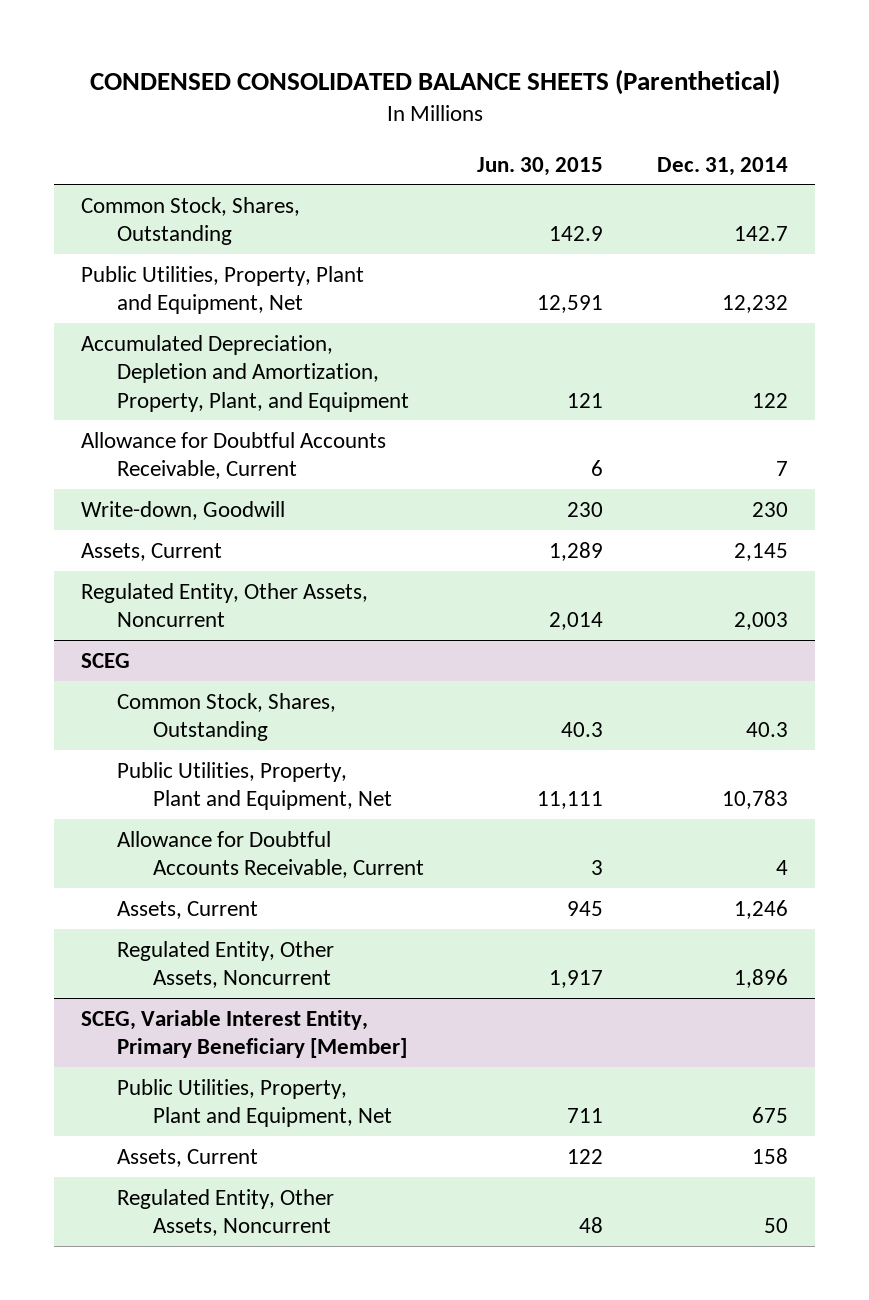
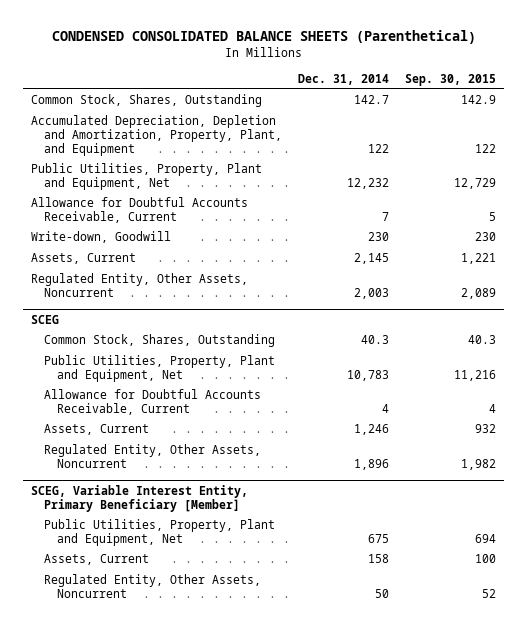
- | Jun. 30, 2015 | Dec. 31, 2014
+ | Dec. 31, 2014 | Sep. 30, 2015
moved down: Public Utilities, Property, Plant and Equipment, Net | 12,232 | 12,729

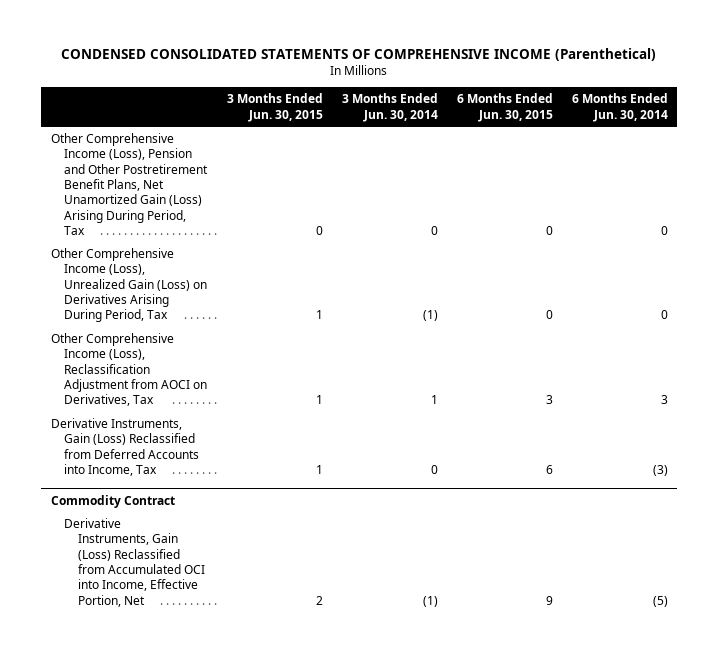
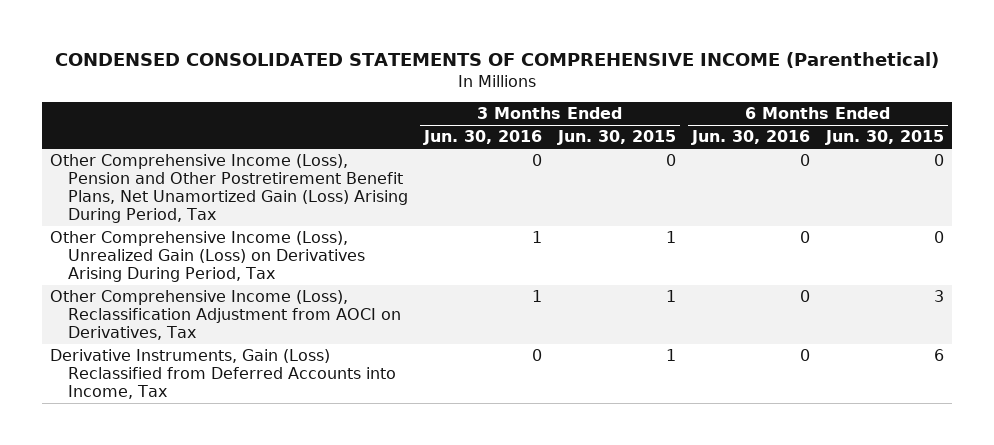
- | 3 Months Ended Jun. 30, 2015 | 3 Months Ended Jun. 30, 2014 | 6 Months Ended Jun. 30, 2015 | 6 Months Ended Jun. 30, 2014
+ | 3 Months Ended Jun. 30, 2016 | 3 Months Ended Jun. 30, 2015 | 6 Months Ended Jun. 30, 2016 | 6 Months Ended Jun. 30, 2015
- Commodity Contract
- Derivative Instruments, Gain (Loss) Reclassified from Accumulated OCI into Income, Effective Portion, Net | 2 | (1) | 9 | (5)

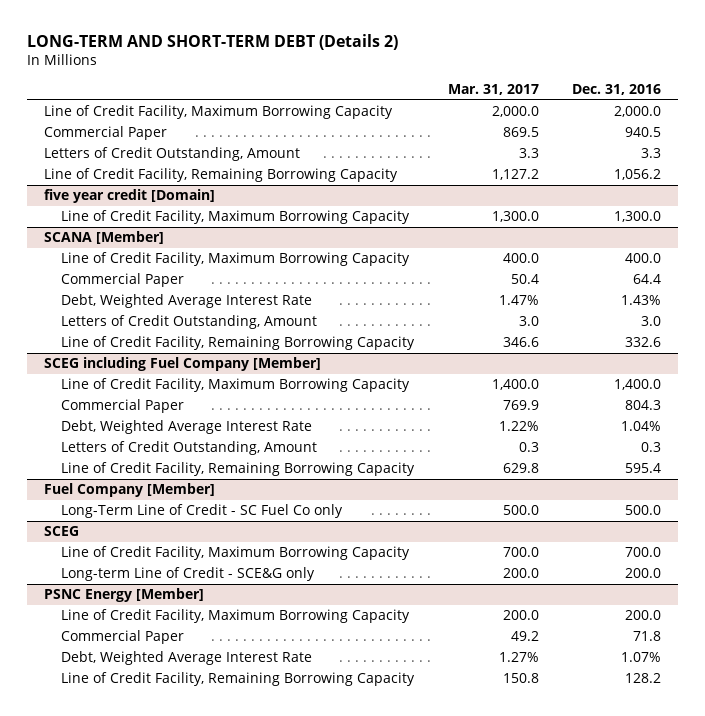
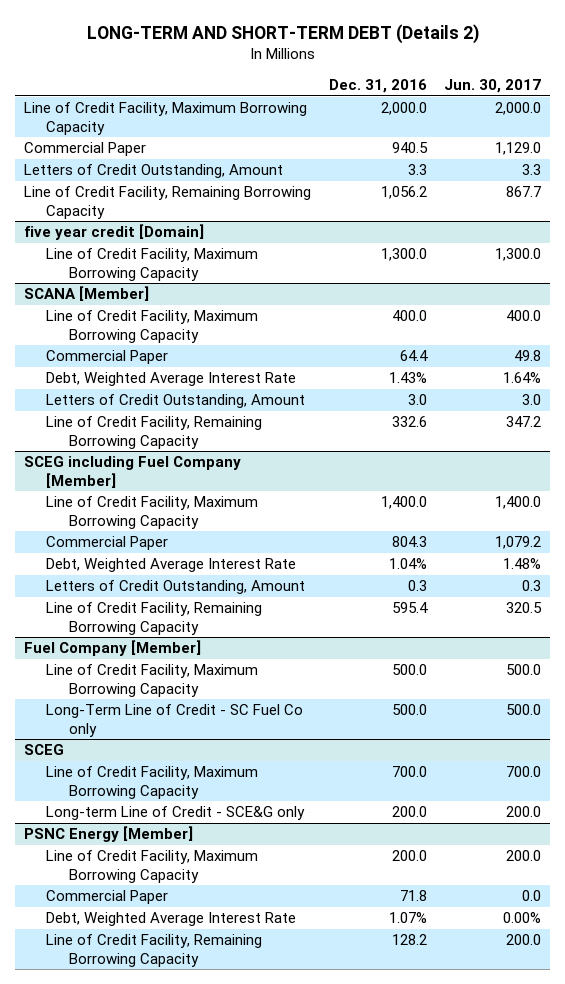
- | Mar. 31, 2017 | Dec. 31, 2016
+ | Dec. 31, 2016 | Jun. 30, 2017
@ Fuel Company [Member]
+ Line of Credit Facility, Maximum Borrowing Capacity | 500.0 | 500.0

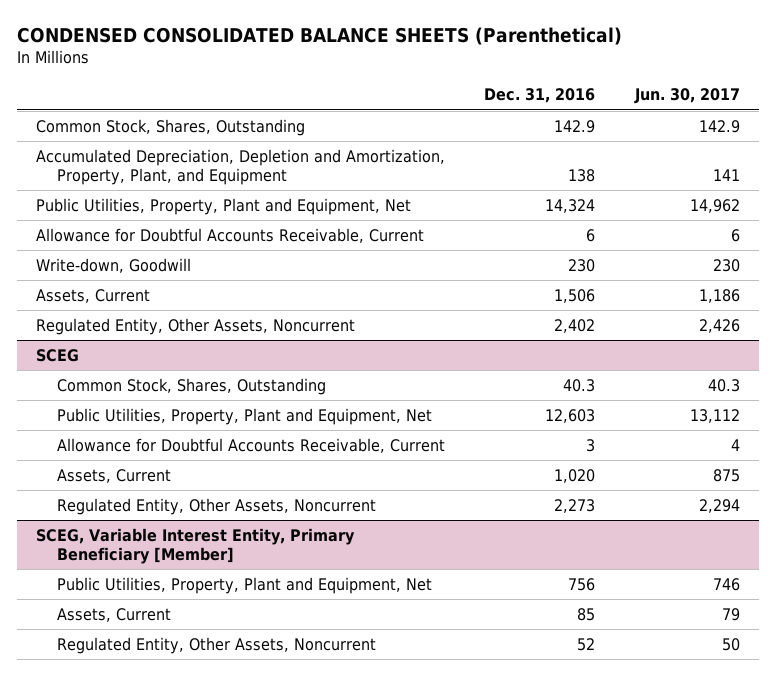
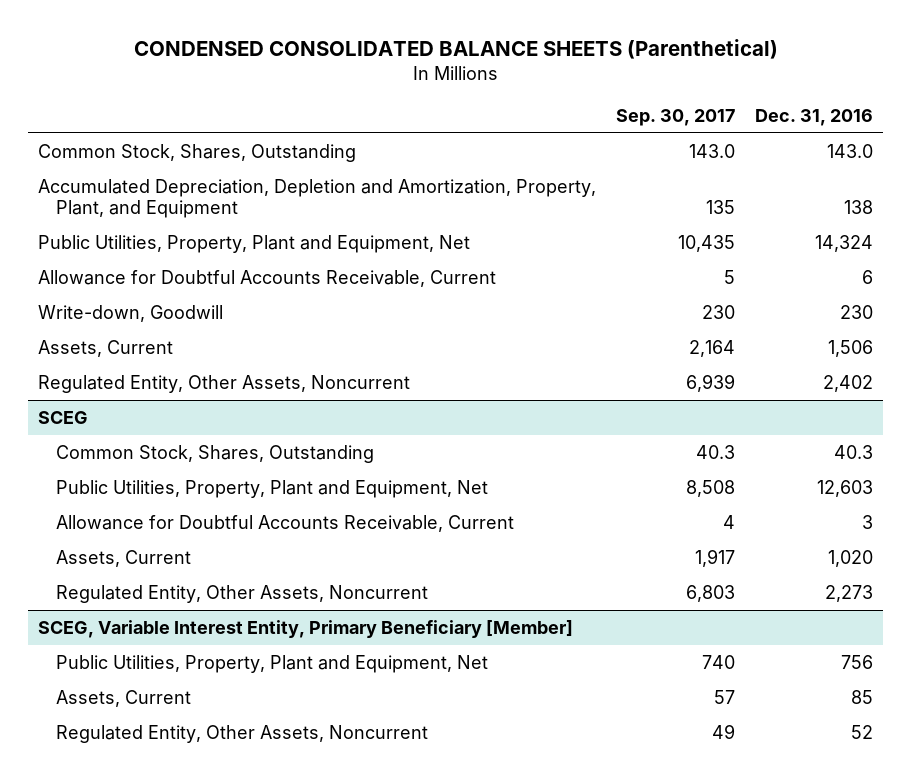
- | Dec. 31, 2016 | Jun. 30, 2017
+ | Sep. 30, 2017 | Dec. 31, 2016
- Common Stock, Shares, Outstanding | 142.9 | 142.9
+ Common Stock, Shares, Outstanding | 143.0 | 143.0

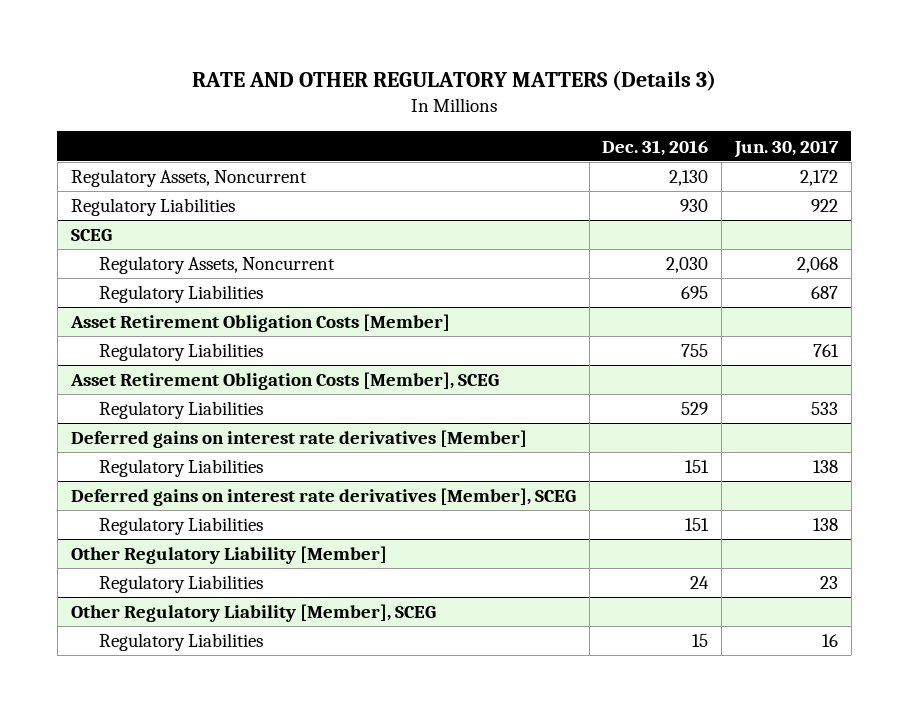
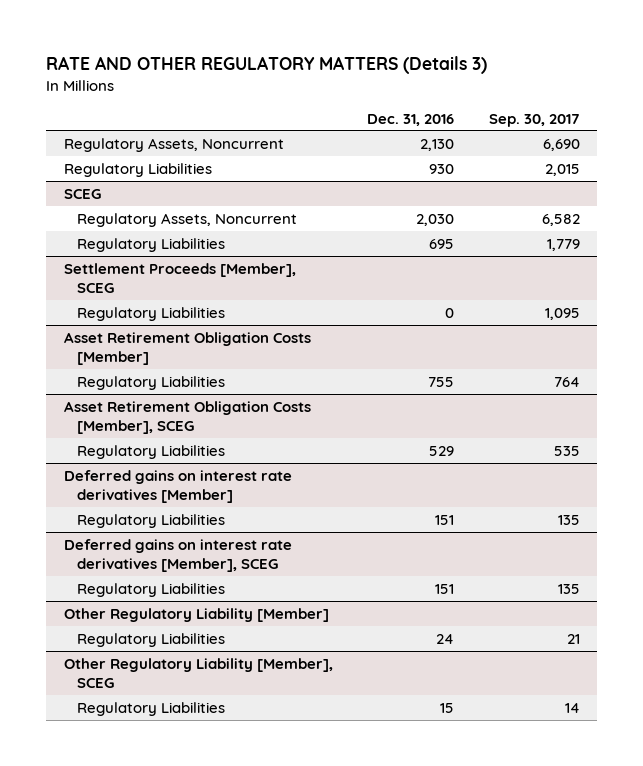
- | Dec. 31, 2016 | Jun. 30, 2017
+ | Dec. 31, 2016 | Sep. 30, 2017
+ Settlement Proceeds [Member], SCEG
+ Regulatory Liabilities | 0 | 1,095

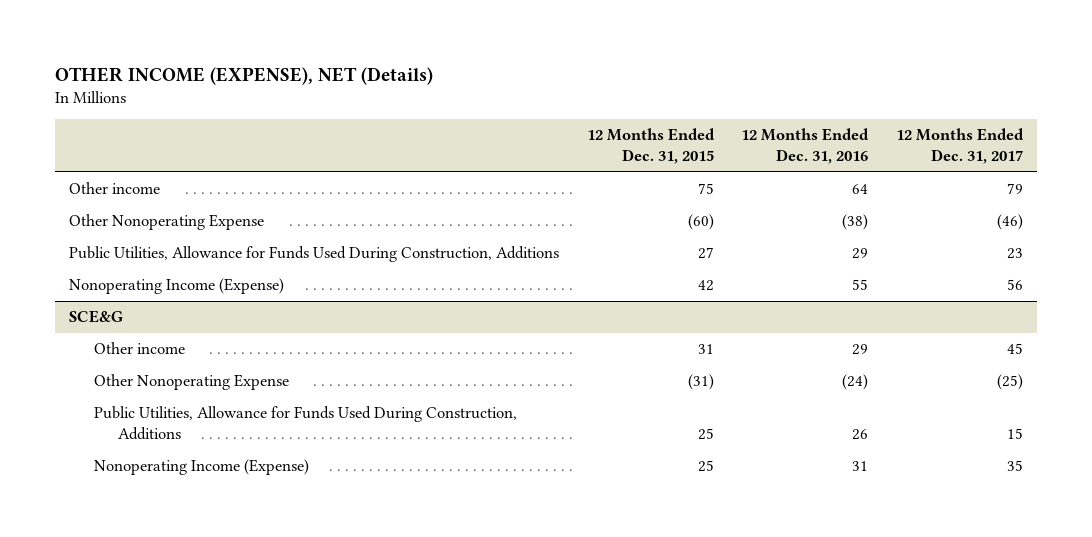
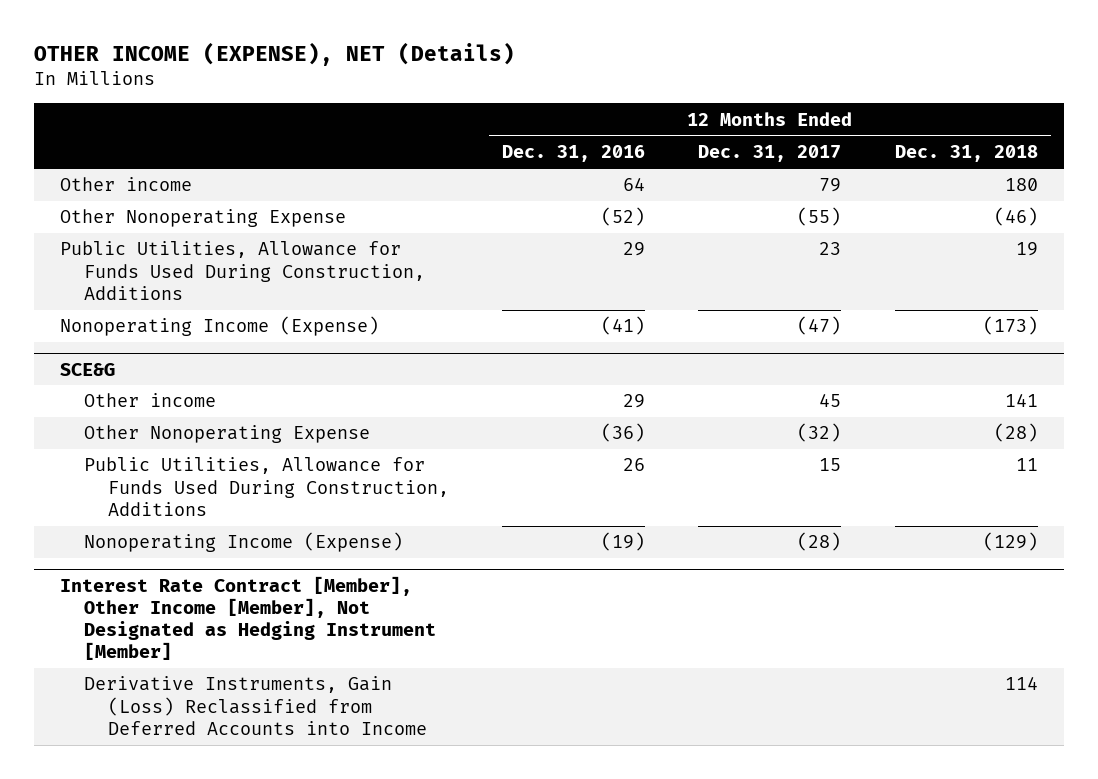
- | 12 Months Ended Dec. 31, 2015 | 12 Months Ended Dec. 31, 2016 | 12 Months Ended Dec. 31, 2017
+ | 12 Months Ended Dec. 31, 2016 | 12 Months Ended Dec. 31, 2017 | 12 Months Ended Dec. 31, 2018
- Other Nonoperating Expense | (60) | (38) | (46)
+ Other Nonoperating Expense | (52) | (55) | (46)
- Nonoperating Income (Expense) | 42 | 55 | 56
+ Nonoperating Income (Expense) | (41) | (47) | (173)
@ SCE&G
- Other Nonoperating Expense | (31) | (24) | (25)
+ Other Nonoperating Expense | (36) | (32) | (28)
- Nonoperating Income (Expense) | 25 | 31 | 35
+ Nonoperating Income (Expense) | (19) | (28) | (129)
+ Interest Rate Contract [Member], Other Income [Member], Not Designated as Hedging Instrument [Member]
+ Derivative Instruments, Gain (Loss) Reclassified from Deferred Accounts into Income | | | 114

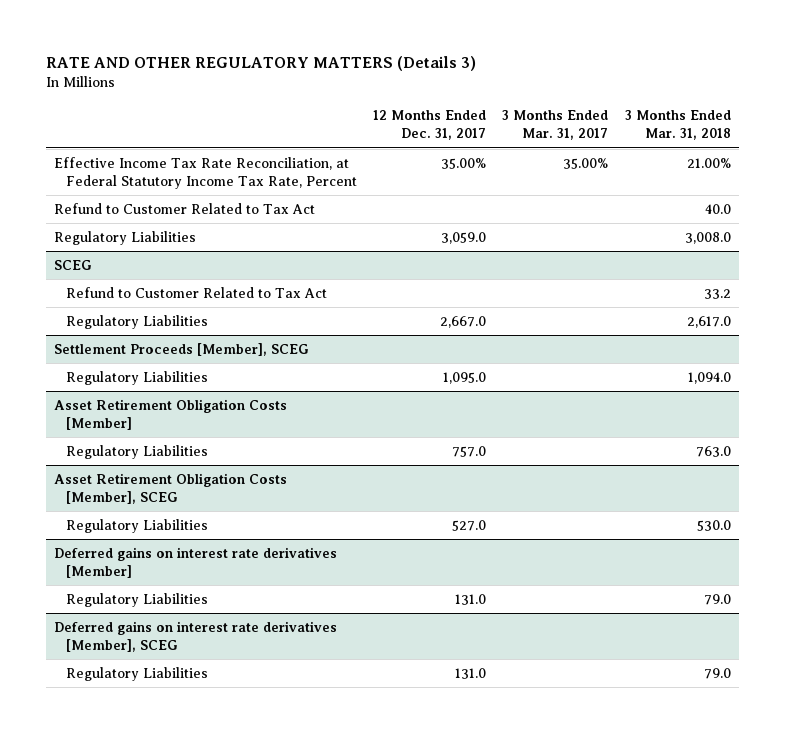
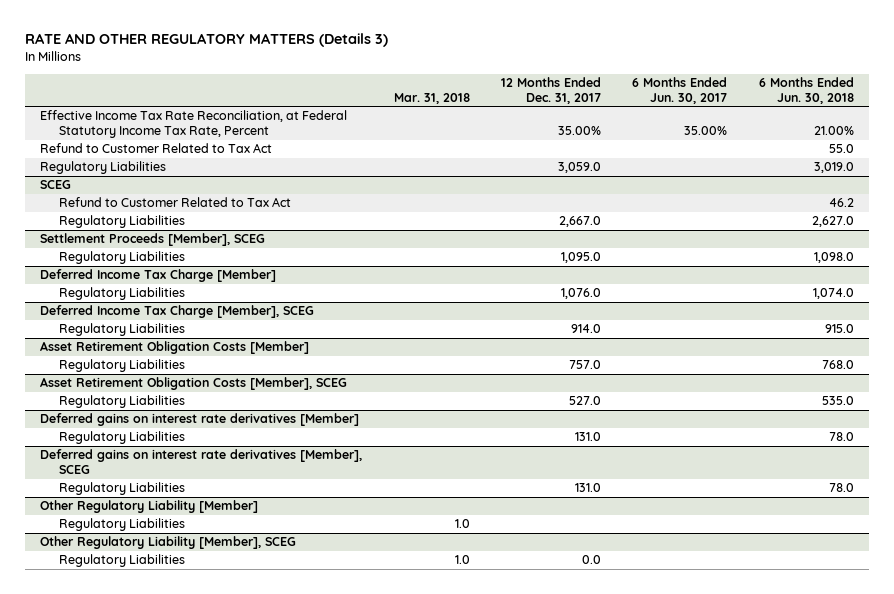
- | 12 Months Ended Dec. 31, 2017 | 3 Months Ended Mar. 31, 2017 | 3 Months Ended Mar. 31, 2018
+ | Mar. 31, 2018 | 12 Months Ended Dec. 31, 2017 | 6 Months Ended Jun. 30, 2017 | 6 Months Ended Jun. 30, 2018
+ Deferred Income Tax Charge [Member]
+ Regulatory Liabilities | | 1,076.0 | | 1,074.0
+ Deferred Income Tax Charge [Member], SCEG
+ Regulatory Liabilities | | 914.0 | | 915.0
+ Other Regulatory Liability [Member]
+ Regulatory Liabilities | 1.0 | | |
+ Other Regulatory Liability [Member], SCEG
+ Regulatory Liabilities | 1.0 | 0.0 | |

